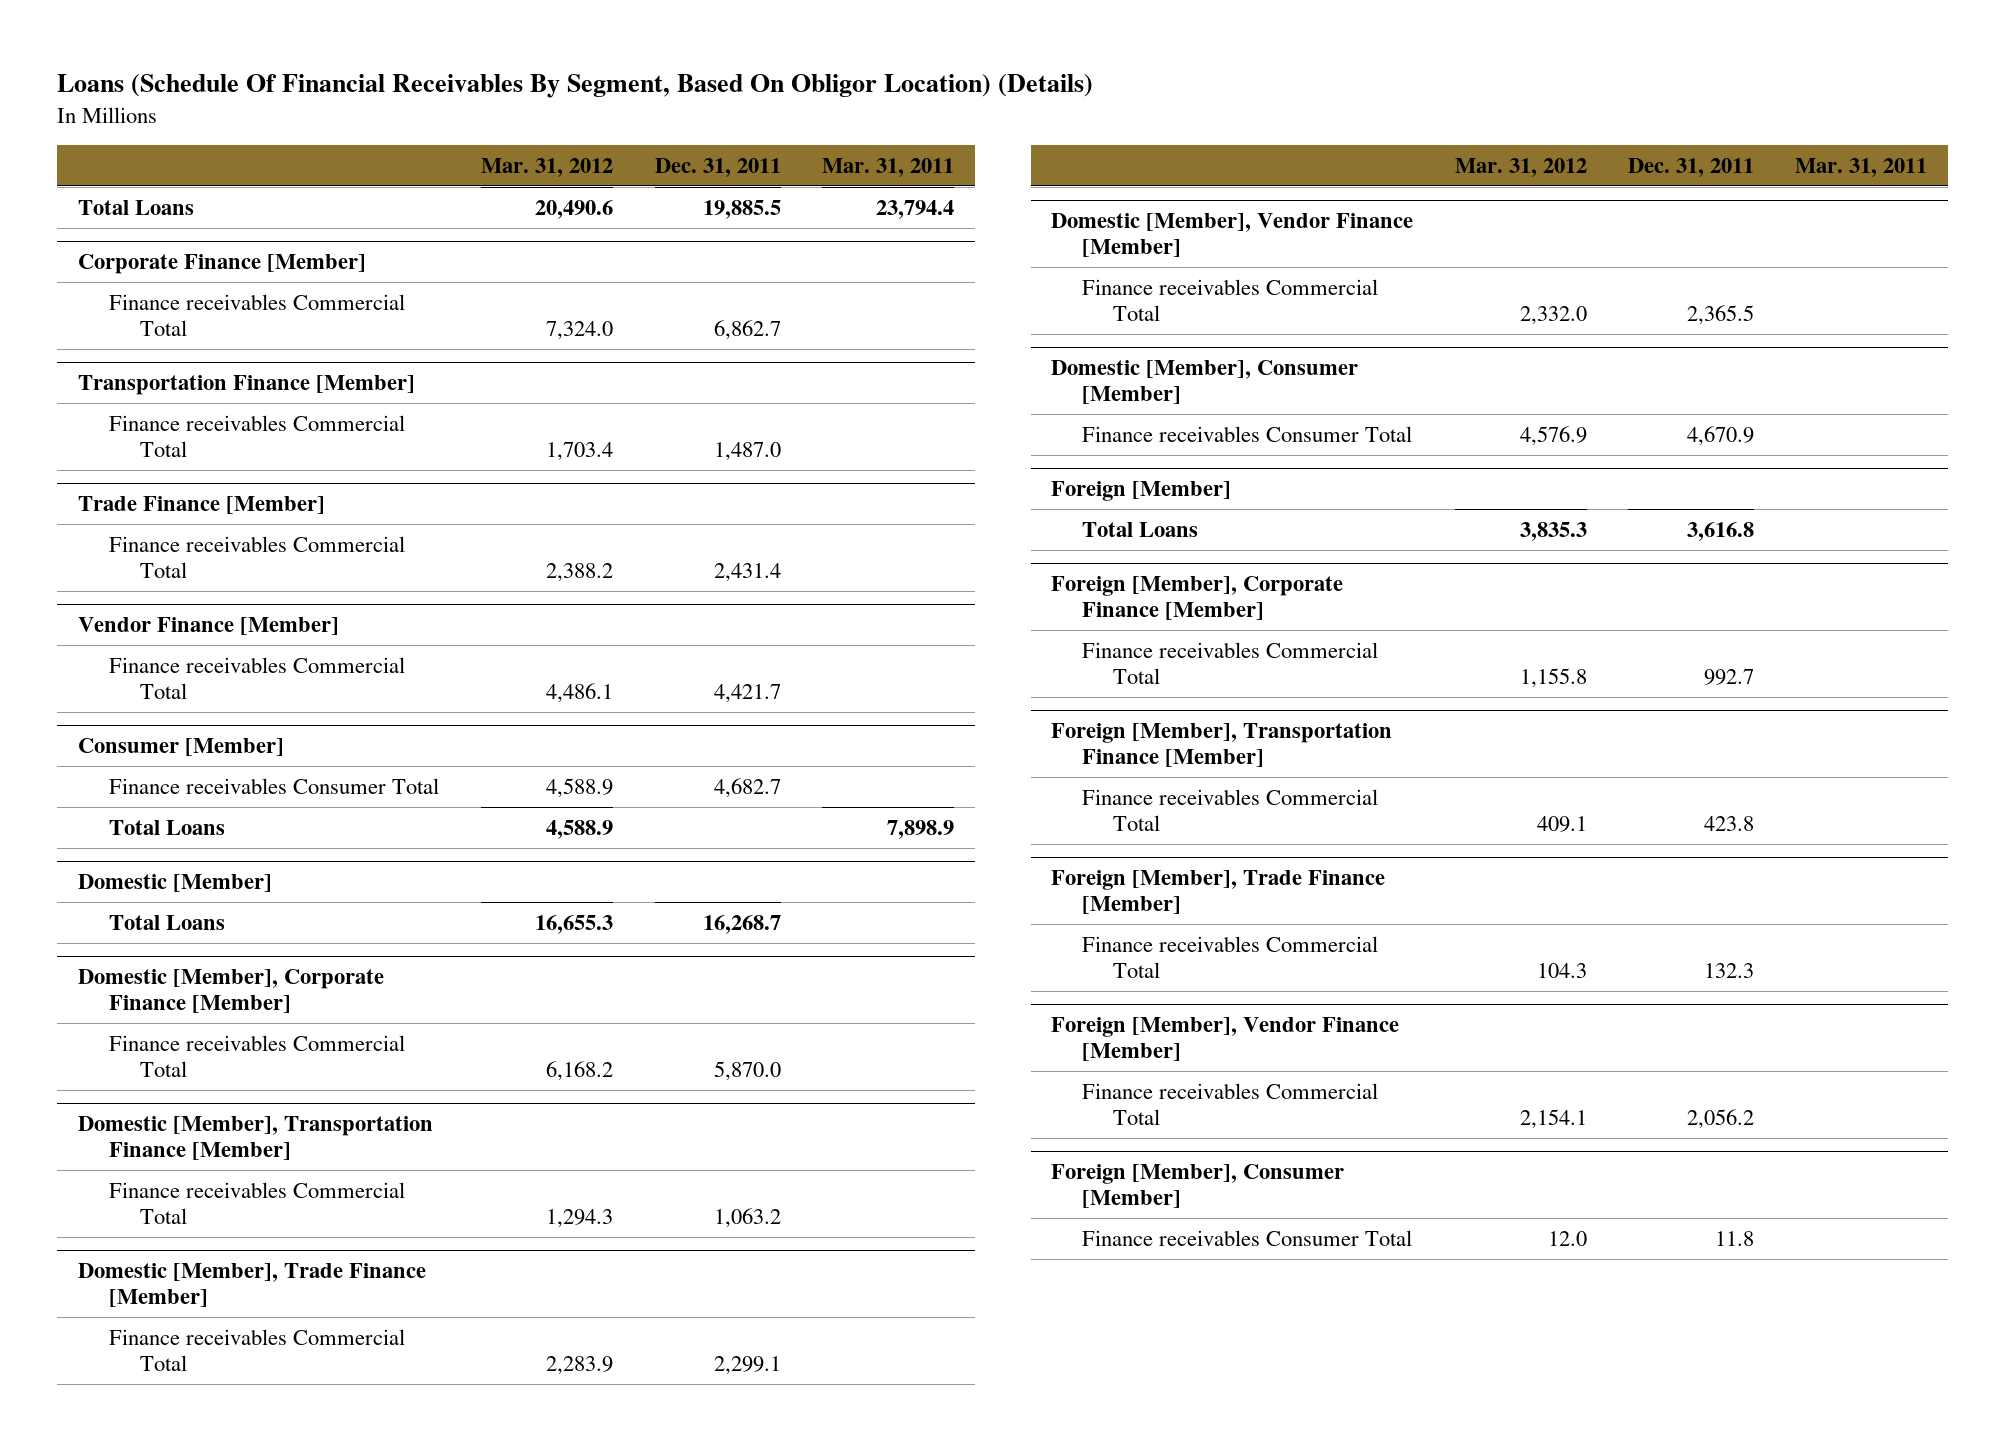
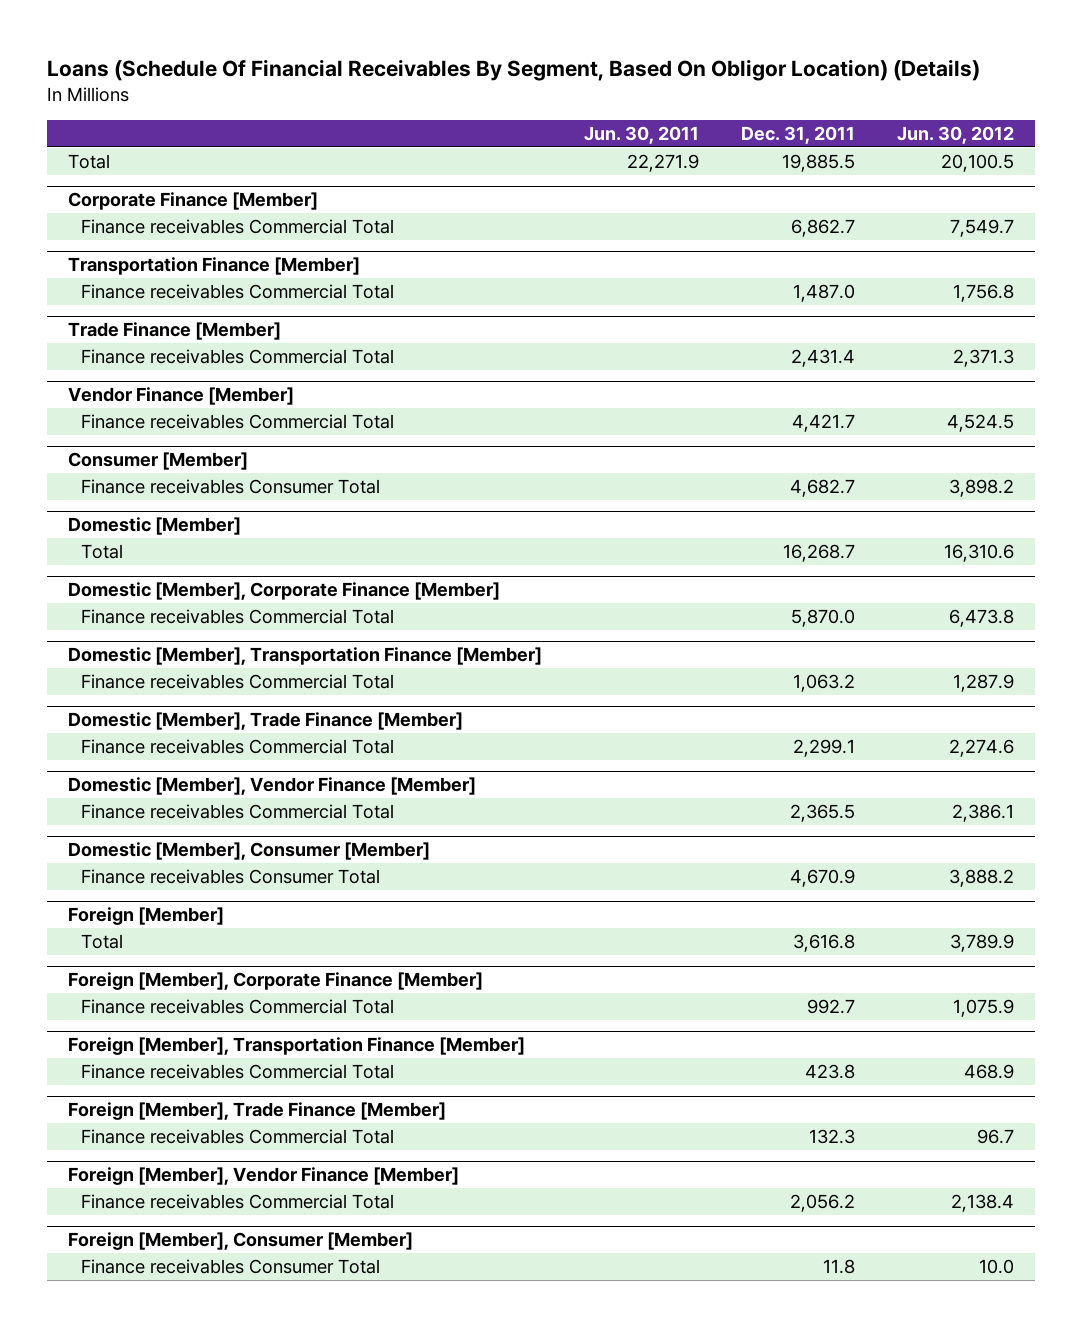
- | Mar. 31, 2012 | Dec. 31, 2011 | Mar. 31, 2011
+ | Jun. 30, 2011 | Dec. 31, 2011 | Jun. 30, 2012
- Total Loans | 20,490.6 | 19,885.5 | 23,794.4
+ Total | 22,271.9 | 19,885.5 | 20,100.5
@ Consumer [Member]
- Total Loans | 4,588.9 | | 7,898.9
@ Domestic [Member]
- Total Loans | 16,655.3 | 16,268.7 |
+ Total | | 16,268.7 | 16,310.6
@ Foreign [Member]
- Total Loans | 3,835.3 | 3,616.8 |
+ Total | | 3,616.8 | 3,789.9

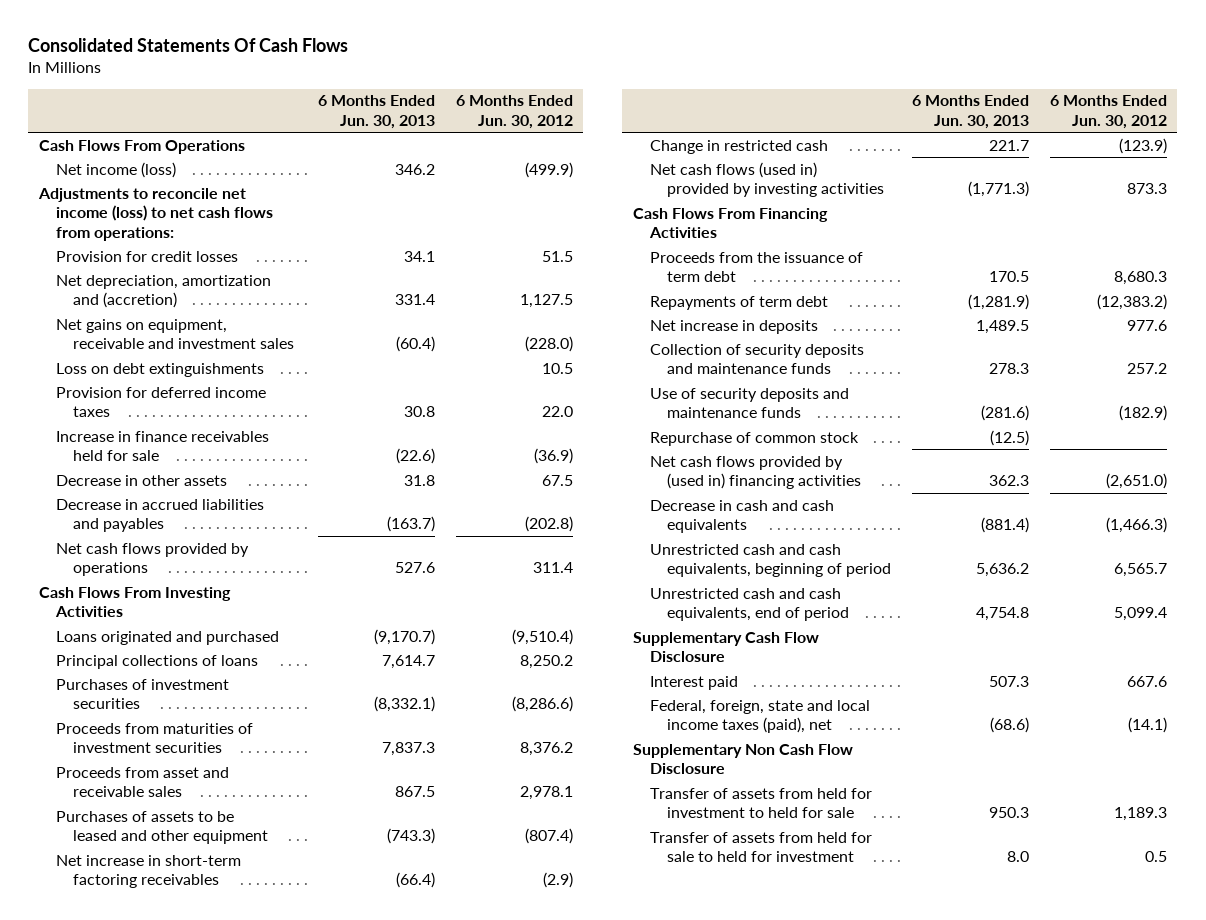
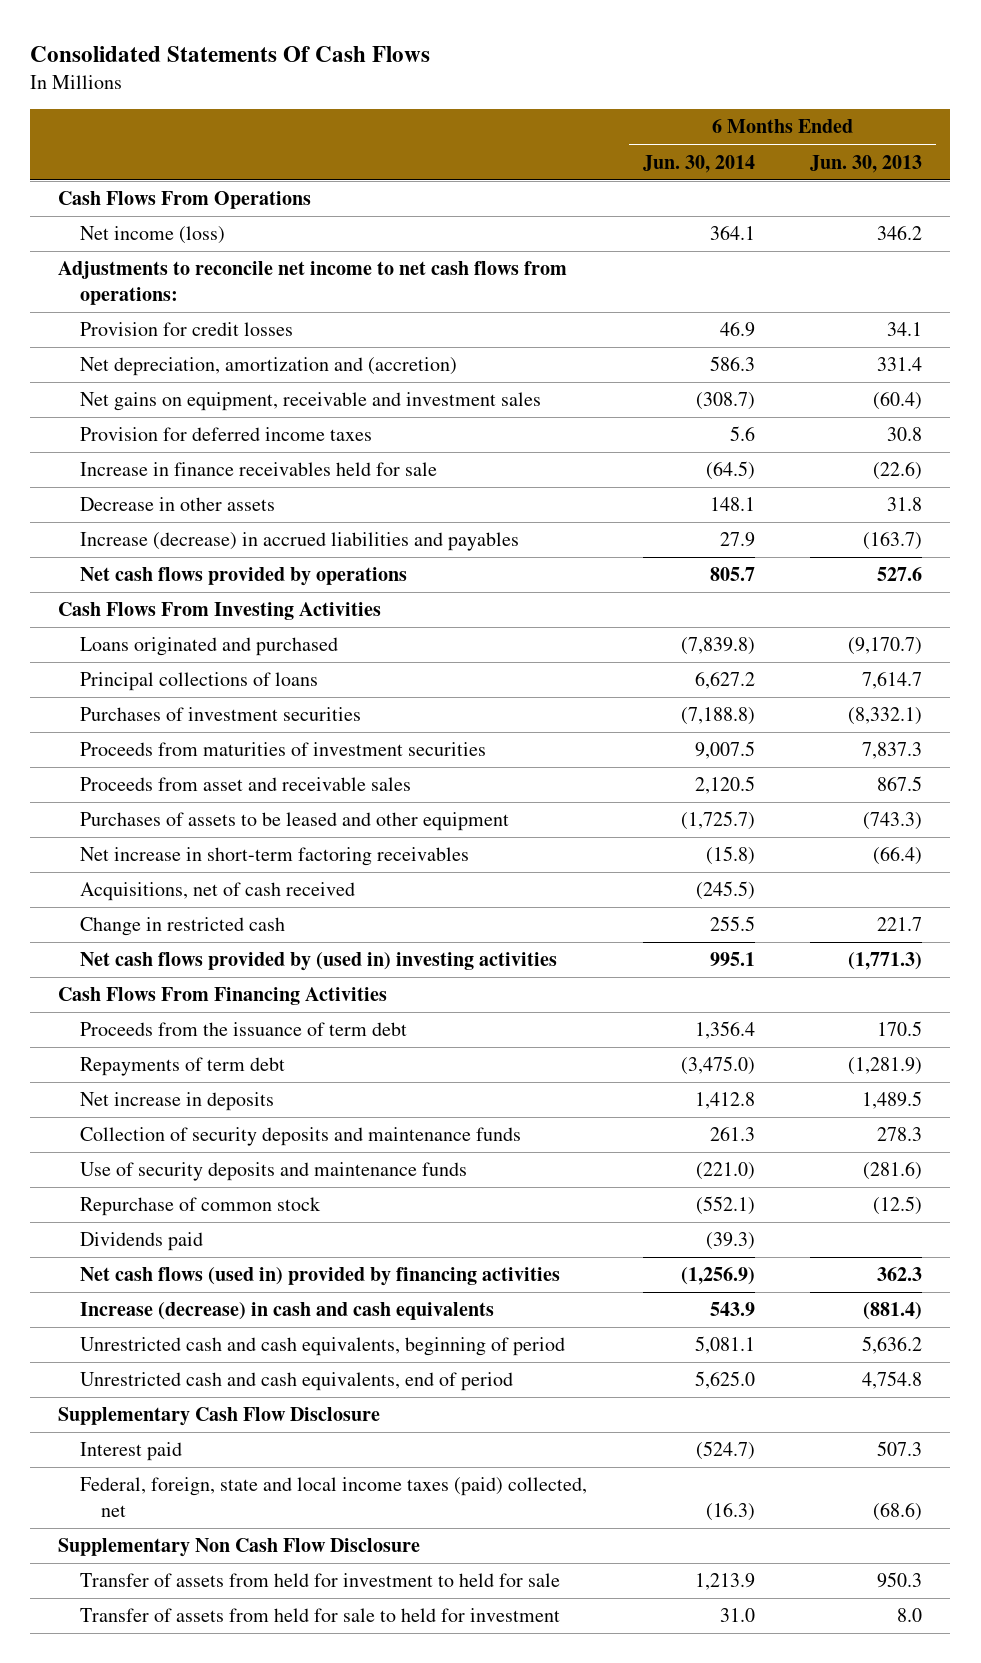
- | 6 Months Ended Jun. 30, 2013 | 6 Months Ended Jun. 30, 2012
+ | 6 Months Ended Jun. 30, 2014 | 6 Months Ended Jun. 30, 2013
- Adjustments to reconcile net income (loss) to net cash flows from operations:
+ Adjustments to reconcile net income to net cash flows from operations:
- Loss on debt extinguishments | | 10.5
- Decrease in accrued liabilities and payables | (163.7) | (202.8)
+ Increase (decrease) in accrued liabilities and payables | 27.9 | (163.7)
+ Acquisitions, net of cash received | (245.5) |
- Net cash flows (used in) provided by investing activities | (1,771.3) | 873.3
+ Net cash flows provided by (used in) investing activities | 995.1 | (1,771.3)
- Net cash flows provided by (used in) financing activities | 362.3 | (2,651.0)
- Decrease in cash and cash equivalents | (881.4) | (1,466.3)
+ Dividends paid | (39.3) |
+ Net cash flows (used in) provided by financing activities | (1,256.9) | 362.3
+ Increase (decrease) in cash and cash equivalents | 543.9 | (881.4)
- Federal, foreign, state and local income taxes (paid), net | (68.6) | (14.1)
+ Federal, foreign, state and local income taxes (paid) collected, net | (16.3) | (68.6)

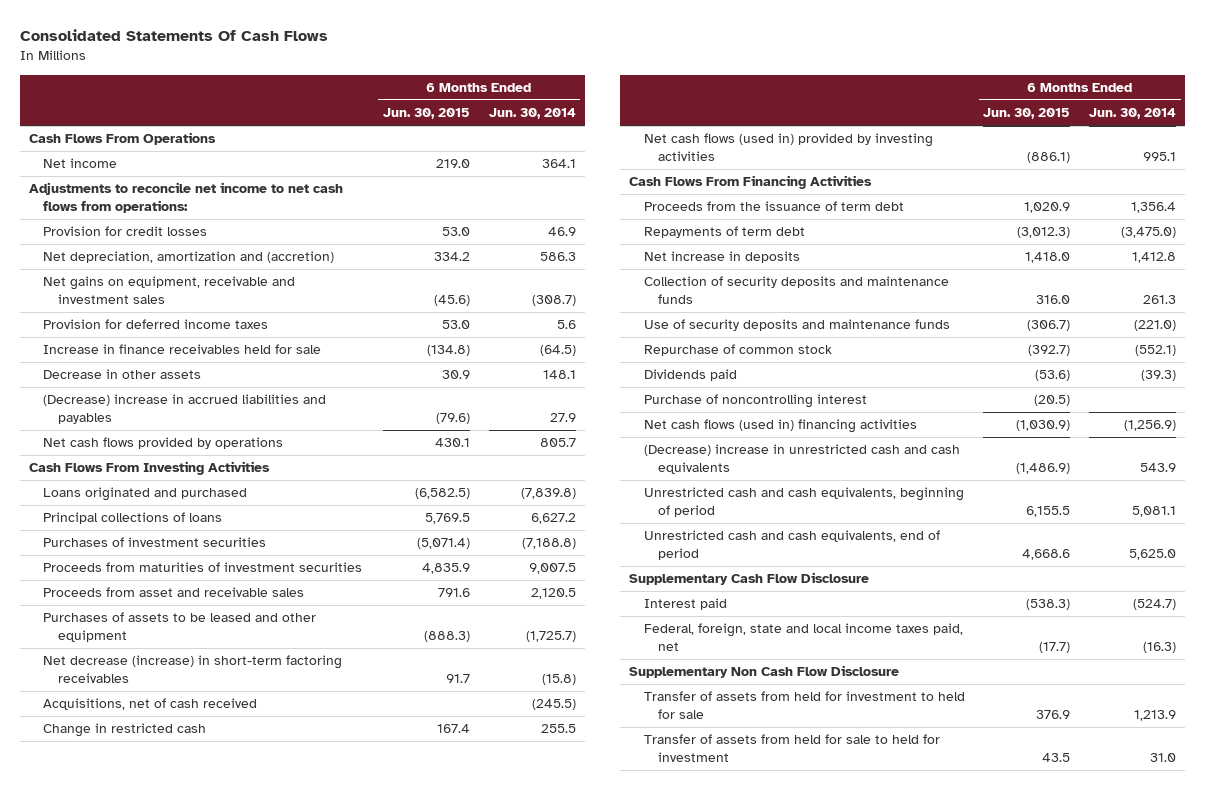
- | 6 Months Ended Jun. 30, 2014 | 6 Months Ended Jun. 30, 2013
+ | 6 Months Ended Jun. 30, 2015 | 6 Months Ended Jun. 30, 2014
- Net income (loss) | 364.1 | 346.2
+ Net income | 219.0 | 364.1
- Increase (decrease) in accrued liabilities and payables | 27.9 | (163.7)
+ (Decrease) increase in accrued liabilities and payables | (79.6) | 27.9
- Net increase in short-term factoring receivables | (15.8) | (66.4)
+ Net decrease (increase) in short-term factoring receivables | 91.7 | (15.8)
- Net cash flows provided by (used in) investing activities | 995.1 | (1,771.3)
+ Net cash flows (used in) provided by investing activities | (886.1) | 995.1
- Net cash flows (used in) provided by financing activities | (1,256.9) | 362.3
- Increase (decrease) in cash and cash equivalents | 543.9 | (881.4)
+ Purchase of noncontrolling interest | (20.5) |
+ Net cash flows (used in) financing activities | (1,030.9) | (1,256.9)
+ (Decrease) increase in unrestricted cash and cash equivalents | (1,486.9) | 543.9
- Federal, foreign, state and local income taxes (paid) collected, net | (16.3) | (68.6)
+ Federal, foreign, state and local income taxes paid, net | (17.7) | (16.3)

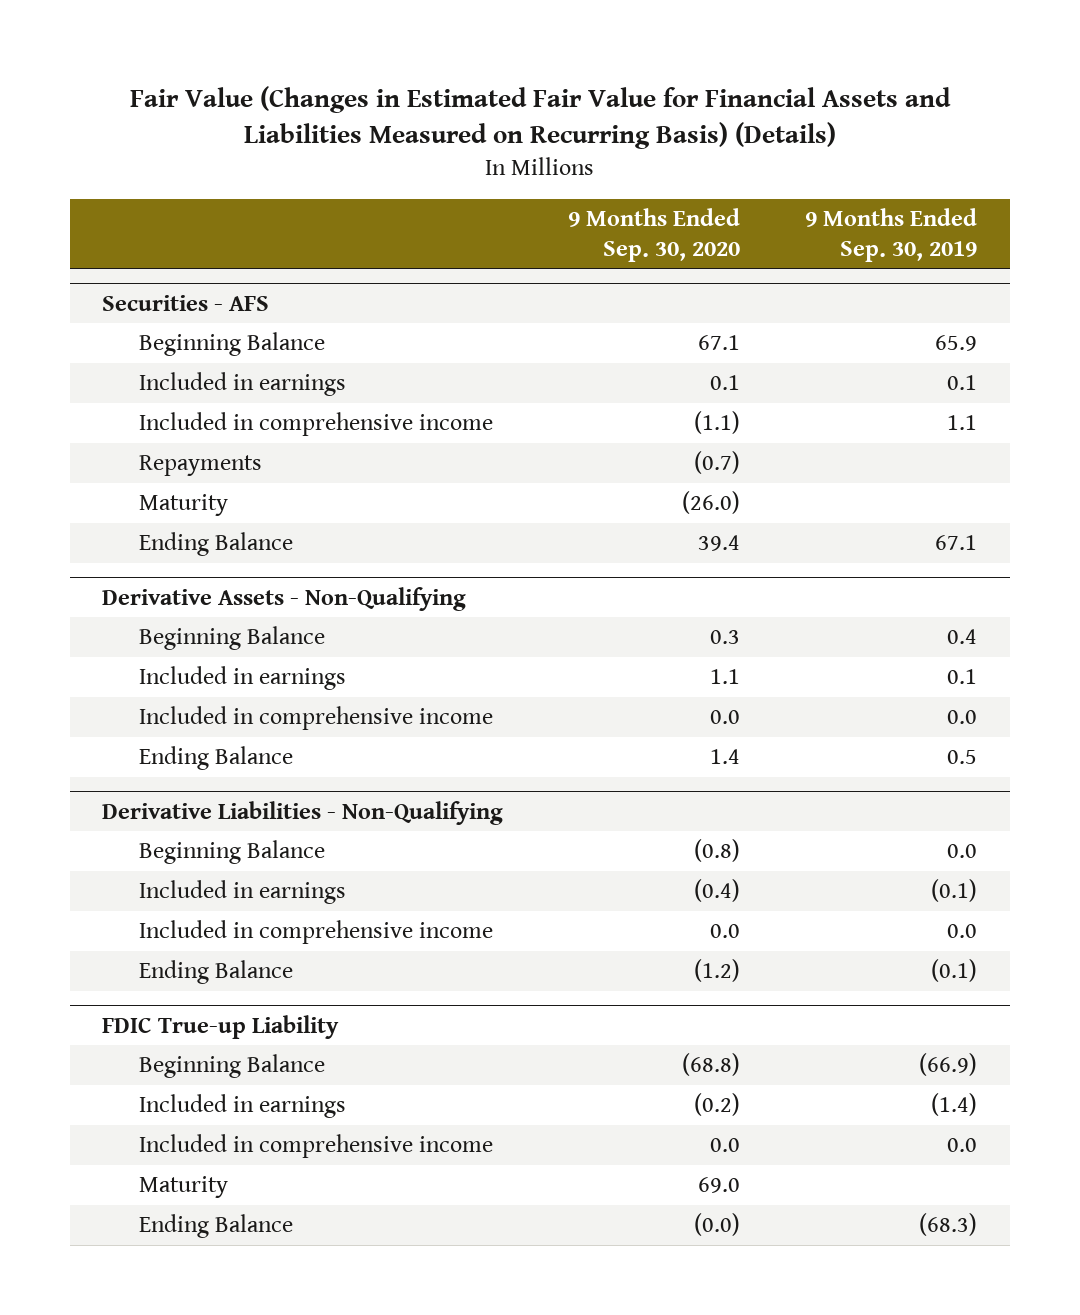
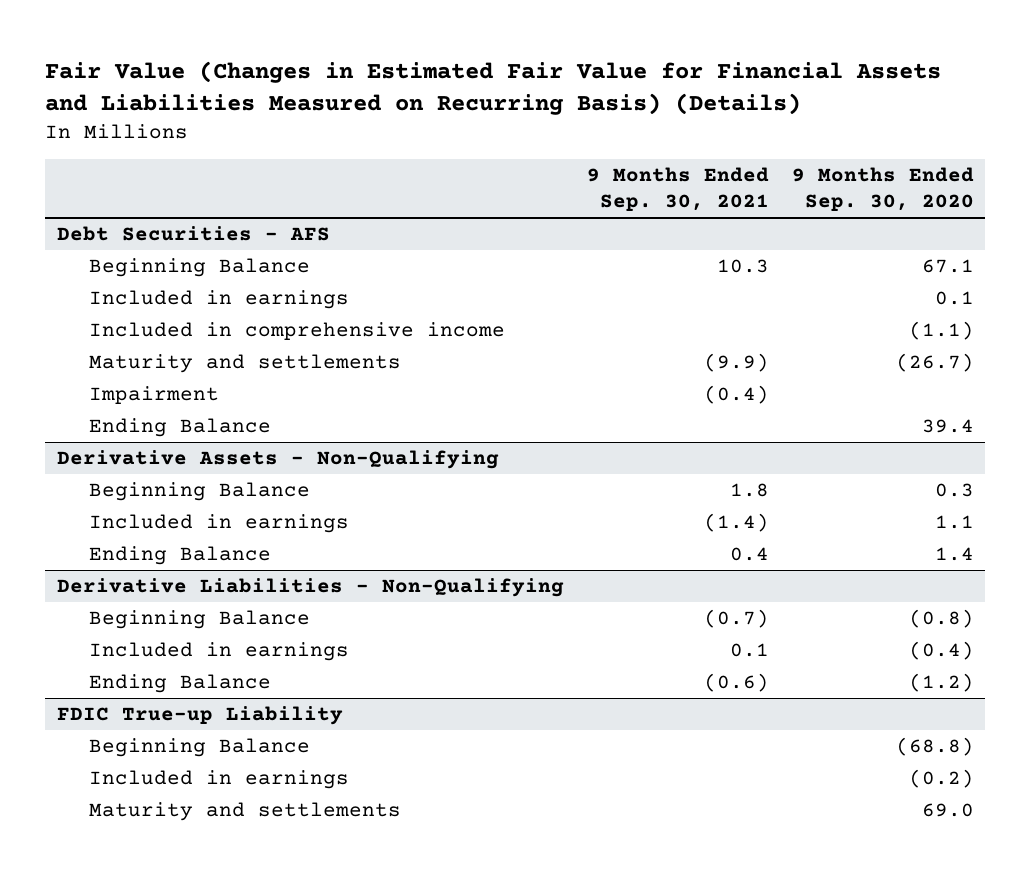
- | 9 Months Ended Sep. 30, 2020 | 9 Months Ended Sep. 30, 2019
+ | 9 Months Ended Sep. 30, 2021 | 9 Months Ended Sep. 30, 2020
- Securities - AFS
+ Debt Securities - AFS
- Repayments | (0.7) |
- Maturity | (26.0) |
+ Maturity and settlements | (9.9) | (26.7)
+ Impairment | (0.4) |
@ Derivative Assets - Non-Qualifying
- Included in comprehensive income | 0.0 | 0.0
@ Derivative Liabilities - Non-Qualifying
- Included in comprehensive income | 0.0 | 0.0
@ FDIC True-up Liability
- Included in comprehensive income | 0.0 | 0.0
- Maturity | 69.0 |
- Ending Balance | (0.0) | (68.3)
+ Maturity and settlements | | 69.0

